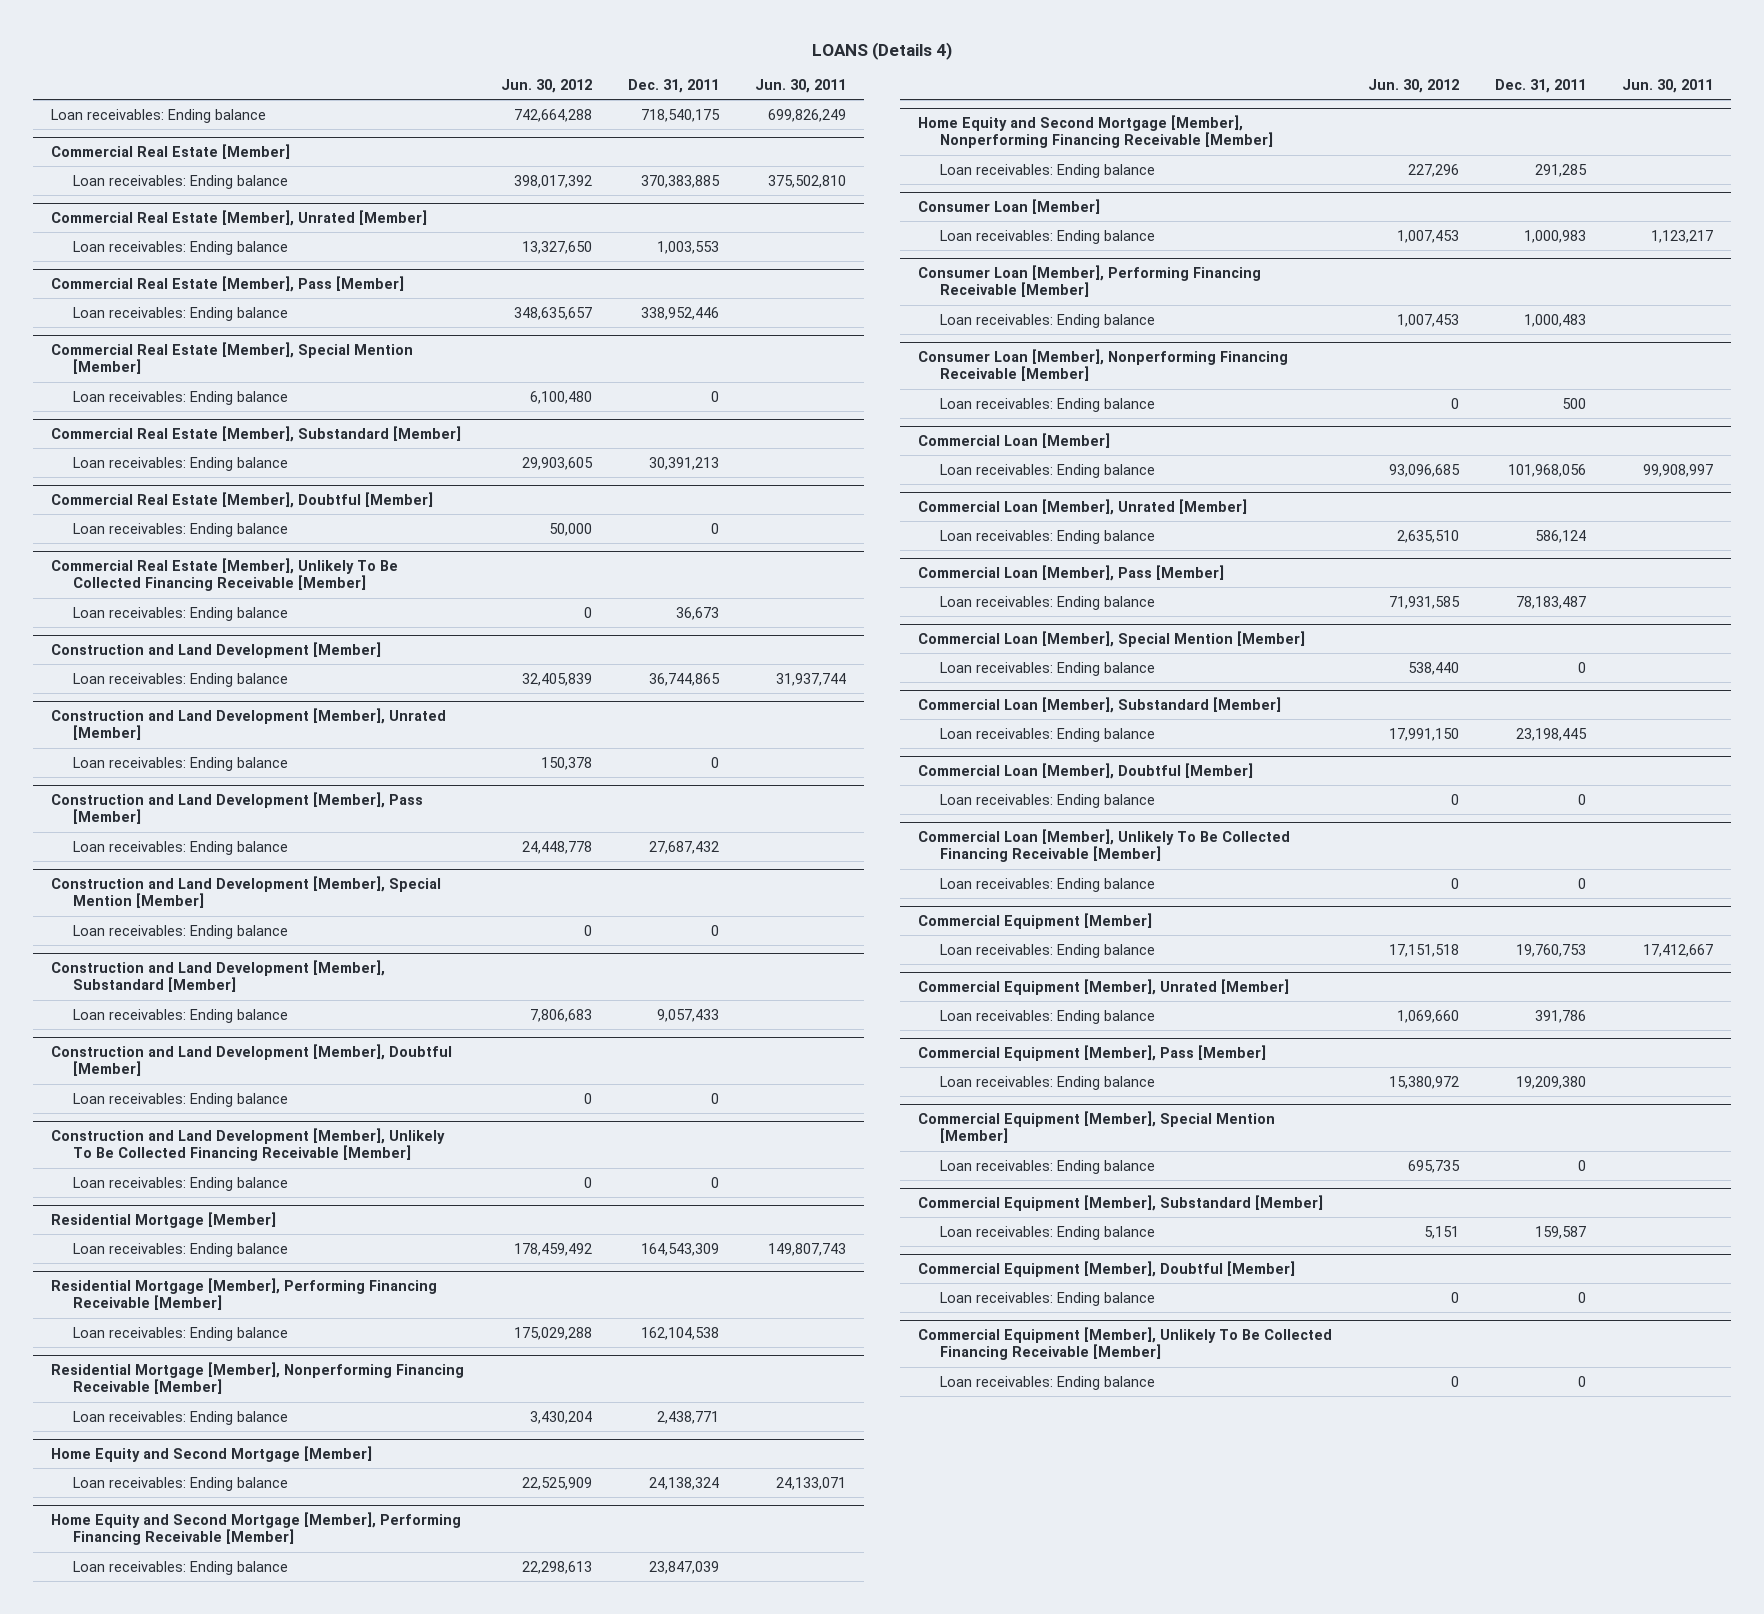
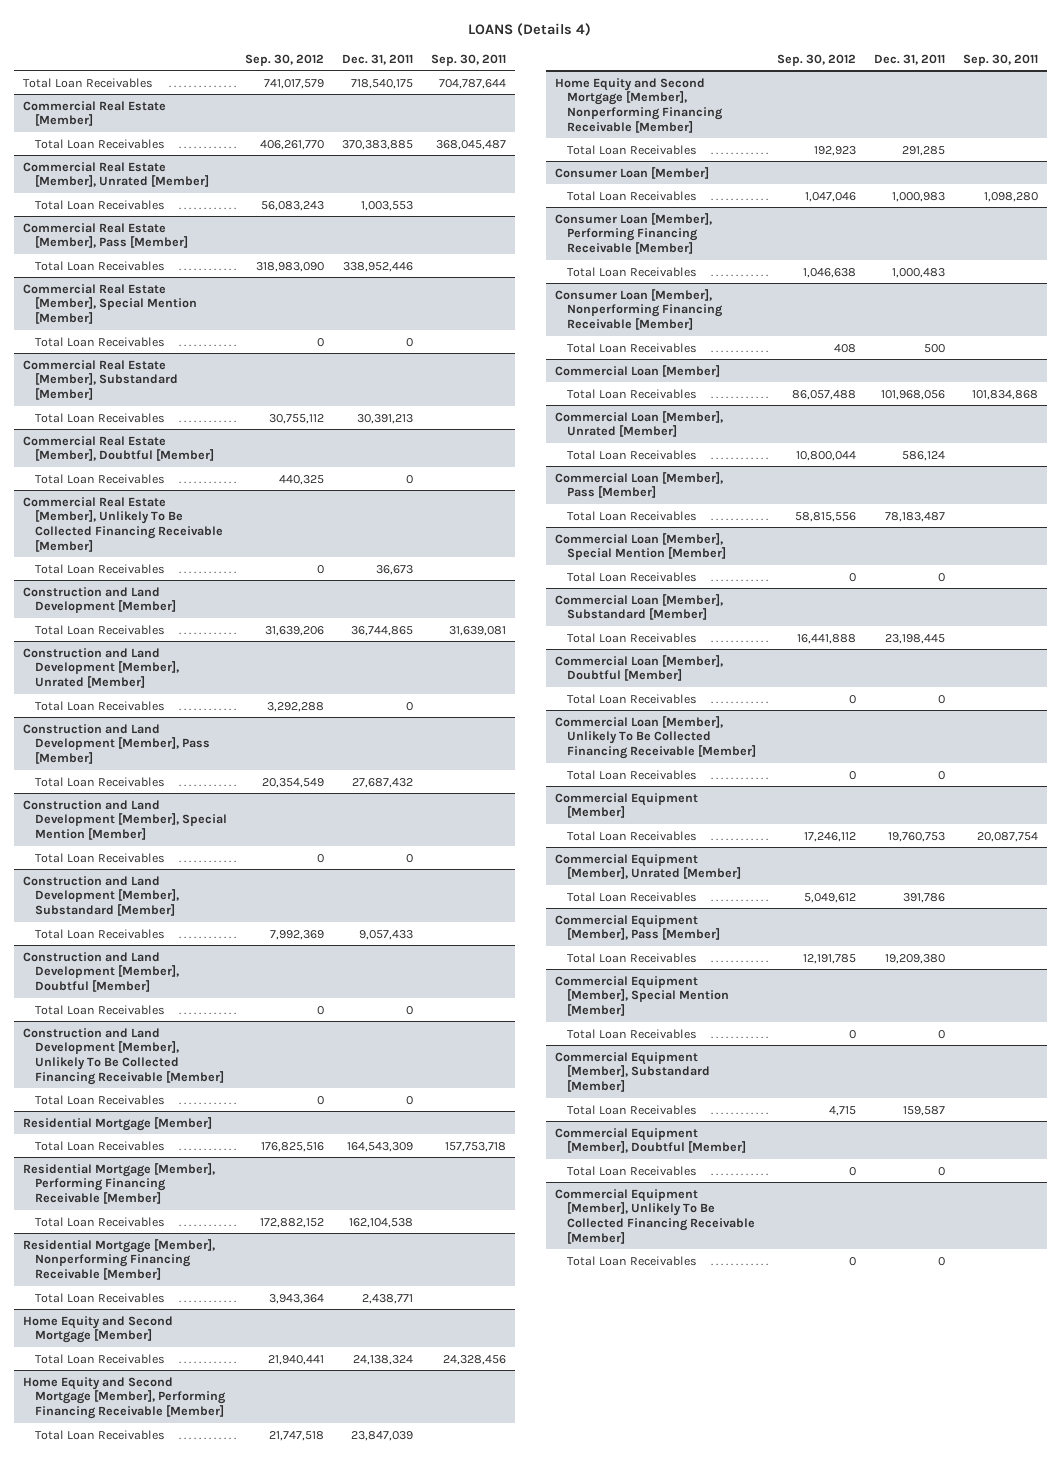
- | Jun. 30, 2012 | Dec. 31, 2011 | Jun. 30, 2011
+ | Sep. 30, 2012 | Dec. 31, 2011 | Sep. 30, 2011
- Loan receivables: Ending balance | 742,664,288 | 718,540,175 | 699,826,249
+ Total Loan Receivables | 741,017,579 | 718,540,175 | 704,787,644
@ Commercial Real Estate [Member]
- Loan receivables: Ending balance | 398,017,392 | 370,383,885 | 375,502,810
+ Total Loan Receivables | 406,261,770 | 370,383,885 | 368,045,487
@ Commercial Real Estate [Member], Unrated [Member]
- Loan receivables: Ending balance | 13,327,650 | 1,003,553 |
+ Total Loan Receivables | 56,083,243 | 1,003,553 |
@ Commercial Real Estate [Member], Pass [Member]
- Loan receivables: Ending balance | 348,635,657 | 338,952,446 |
+ Total Loan Receivables | 318,983,090 | 338,952,446 |
@ Commercial Real Estate [Member], Special Mention [Member]
- Loan receivables: Ending balance | 6,100,480 | 0 |
+ Total Loan Receivables | 0 | 0 |
@ Commercial Real Estate [Member], Substandard [Member]
- Loan receivables: Ending balance | 29,903,605 | 30,391,213 |
+ Total Loan Receivables | 30,755,112 | 30,391,213 |
@ Commercial Real Estate [Member], Doubtful [Member]
- Loan receivables: Ending balance | 50,000 | 0 |
+ Total Loan Receivables | 440,325 | 0 |
@ Commercial Real Estate [Member], Unlikely To Be Collected Financing Receivable [Member]
- Loan receivables: Ending balance | 0 | 36,673 |
+ Total Loan Receivables | 0 | 36,673 |
@ Construction and Land Development [Member]
- Loan receivables: Ending balance | 32,405,839 | 36,744,865 | 31,937,744
+ Total Loan Receivables | 31,639,206 | 36,744,865 | 31,639,081
@ Construction and Land Development [Member], Unrated [Member]
- Loan receivables: Ending balance | 150,378 | 0 |
+ Total Loan Receivables | 3,292,288 | 0 |
@ Construction and Land Development [Member], Pass [Member]
- Loan receivables: Ending balance | 24,448,778 | 27,687,432 |
+ Total Loan Receivables | 20,354,549 | 27,687,432 |
@ Construction and Land Development [Member], Special Mention [Member]
- Loan receivables: Ending balance | 0 | 0 |
+ Total Loan Receivables | 0 | 0 |
@ Construction and Land Development [Member], Substandard [Member]
- Loan receivables: Ending balance | 7,806,683 | 9,057,433 |
+ Total Loan Receivables | 7,992,369 | 9,057,433 |
@ Construction and Land Development [Member], Doubtful [Member]
- Loan receivables: Ending balance | 0 | 0 |
+ Total Loan Receivables | 0 | 0 |
@ Construction and Land Development [Member], Unlikely To Be Collected Financing Receivable [Member]
- Loan receivables: Ending balance | 0 | 0 |
+ Total Loan Receivables | 0 | 0 |
@ Residential Mortgage [Member]
- Loan receivables: Ending balance | 178,459,492 | 164,543,309 | 149,807,743
+ Total Loan Receivables | 176,825,516 | 164,543,309 | 157,753,718
@ Residential Mortgage [Member], Performing Financing Receivable [Member]
- Loan receivables: Ending balance | 175,029,288 | 162,104,538 |
+ Total Loan Receivables | 172,882,152 | 162,104,538 |
@ Residential Mortgage [Member], Nonperforming Financing Receivable [Member]
- Loan receivables: Ending balance | 3,430,204 | 2,438,771 |
+ Total Loan Receivables | 3,943,364 | 2,438,771 |
@ Home Equity and Second Mortgage [Member]
- Loan receivables: Ending balance | 22,525,909 | 24,138,324 | 24,133,071
+ Total Loan Receivables | 21,940,441 | 24,138,324 | 24,328,456
@ Home Equity and Second Mortgage [Member], Performing Financing Receivable [Member]
- Loan receivables: Ending balance | 22,298,613 | 23,847,039 |
+ Total Loan Receivables | 21,747,518 | 23,847,039 |
@ Home Equity and Second Mortgage [Member], Nonperforming Financing Receivable [Member]
- Loan receivables: Ending balance | 227,296 | 291,285 |
+ Total Loan Receivables | 192,923 | 291,285 |
@ Consumer Loan [Member]
- Loan receivables: Ending balance | 1,007,453 | 1,000,983 | 1,123,217
+ Total Loan Receivables | 1,047,046 | 1,000,983 | 1,098,280
@ Consumer Loan [Member], Performing Financing Receivable [Member]
- Loan receivables: Ending balance | 1,007,453 | 1,000,483 |
+ Total Loan Receivables | 1,046,638 | 1,000,483 |
@ Consumer Loan [Member], Nonperforming Financing Receivable [Member]
- Loan receivables: Ending balance | 0 | 500 |
+ Total Loan Receivables | 408 | 500 |
@ Commercial Loan [Member]
- Loan receivables: Ending balance | 93,096,685 | 101,968,056 | 99,908,997
+ Total Loan Receivables | 86,057,488 | 101,968,056 | 101,834,868
@ Commercial Loan [Member], Unrated [Member]
- Loan receivables: Ending balance | 2,635,510 | 586,124 |
+ Total Loan Receivables | 10,800,044 | 586,124 |
@ Commercial Loan [Member], Pass [Member]
- Loan receivables: Ending balance | 71,931,585 | 78,183,487 |
+ Total Loan Receivables | 58,815,556 | 78,183,487 |
@ Commercial Loan [Member], Special Mention [Member]
- Loan receivables: Ending balance | 538,440 | 0 |
+ Total Loan Receivables | 0 | 0 |
@ Commercial Loan [Member], Substandard [Member]
- Loan receivables: Ending balance | 17,991,150 | 23,198,445 |
+ Total Loan Receivables | 16,441,888 | 23,198,445 |
@ Commercial Loan [Member], Doubtful [Member]
- Loan receivables: Ending balance | 0 | 0 |
+ Total Loan Receivables | 0 | 0 |
@ Commercial Loan [Member], Unlikely To Be Collected Financing Receivable [Member]
- Loan receivables: Ending balance | 0 | 0 |
+ Total Loan Receivables | 0 | 0 |
@ Commercial Equipment [Member]
- Loan receivables: Ending balance | 17,151,518 | 19,760,753 | 17,412,667
+ Total Loan Receivables | 17,246,112 | 19,760,753 | 20,087,754
@ Commercial Equipment [Member], Unrated [Member]
- Loan receivables: Ending balance | 1,069,660 | 391,786 |
+ Total Loan Receivables | 5,049,612 | 391,786 |
@ Commercial Equipment [Member], Pass [Member]
- Loan receivables: Ending balance | 15,380,972 | 19,209,380 |
+ Total Loan Receivables | 12,191,785 | 19,209,380 |
@ Commercial Equipment [Member], Special Mention [Member]
- Loan receivables: Ending balance | 695,735 | 0 |
+ Total Loan Receivables | 0 | 0 |
@ Commercial Equipment [Member], Substandard [Member]
- Loan receivables: Ending balance | 5,151 | 159,587 |
+ Total Loan Receivables | 4,715 | 159,587 |
@ Commercial Equipment [Member], Doubtful [Member]
- Loan receivables: Ending balance | 0 | 0 |
+ Total Loan Receivables | 0 | 0 |
@ Commercial Equipment [Member], Unlikely To Be Collected Financing Receivable [Member]
- Loan receivables: Ending balance | 0 | 0 |
+ Total Loan Receivables | 0 | 0 |

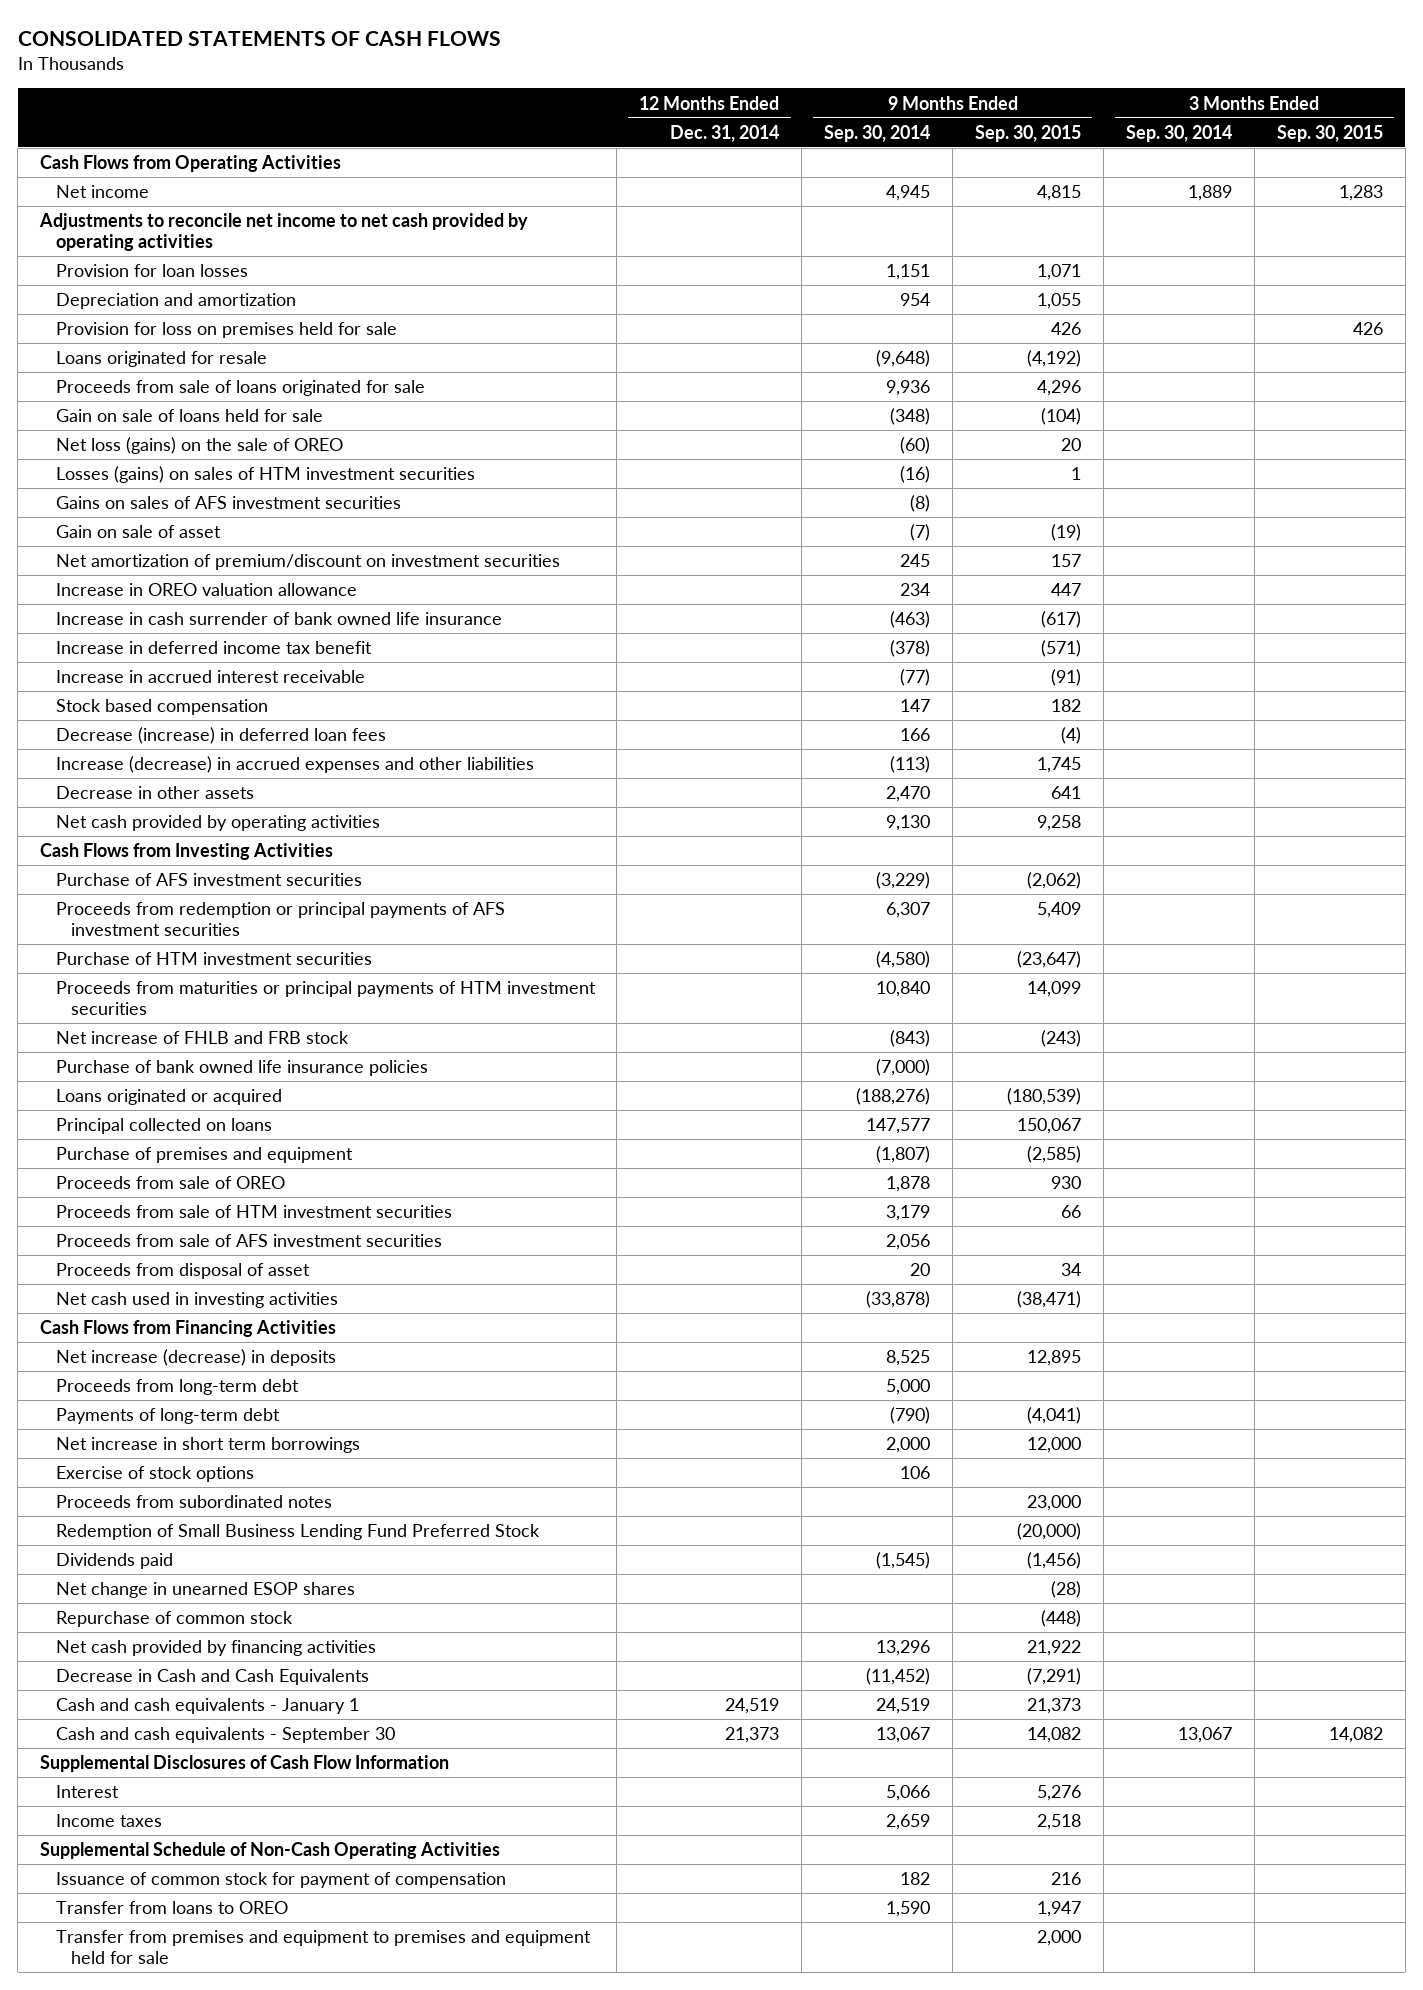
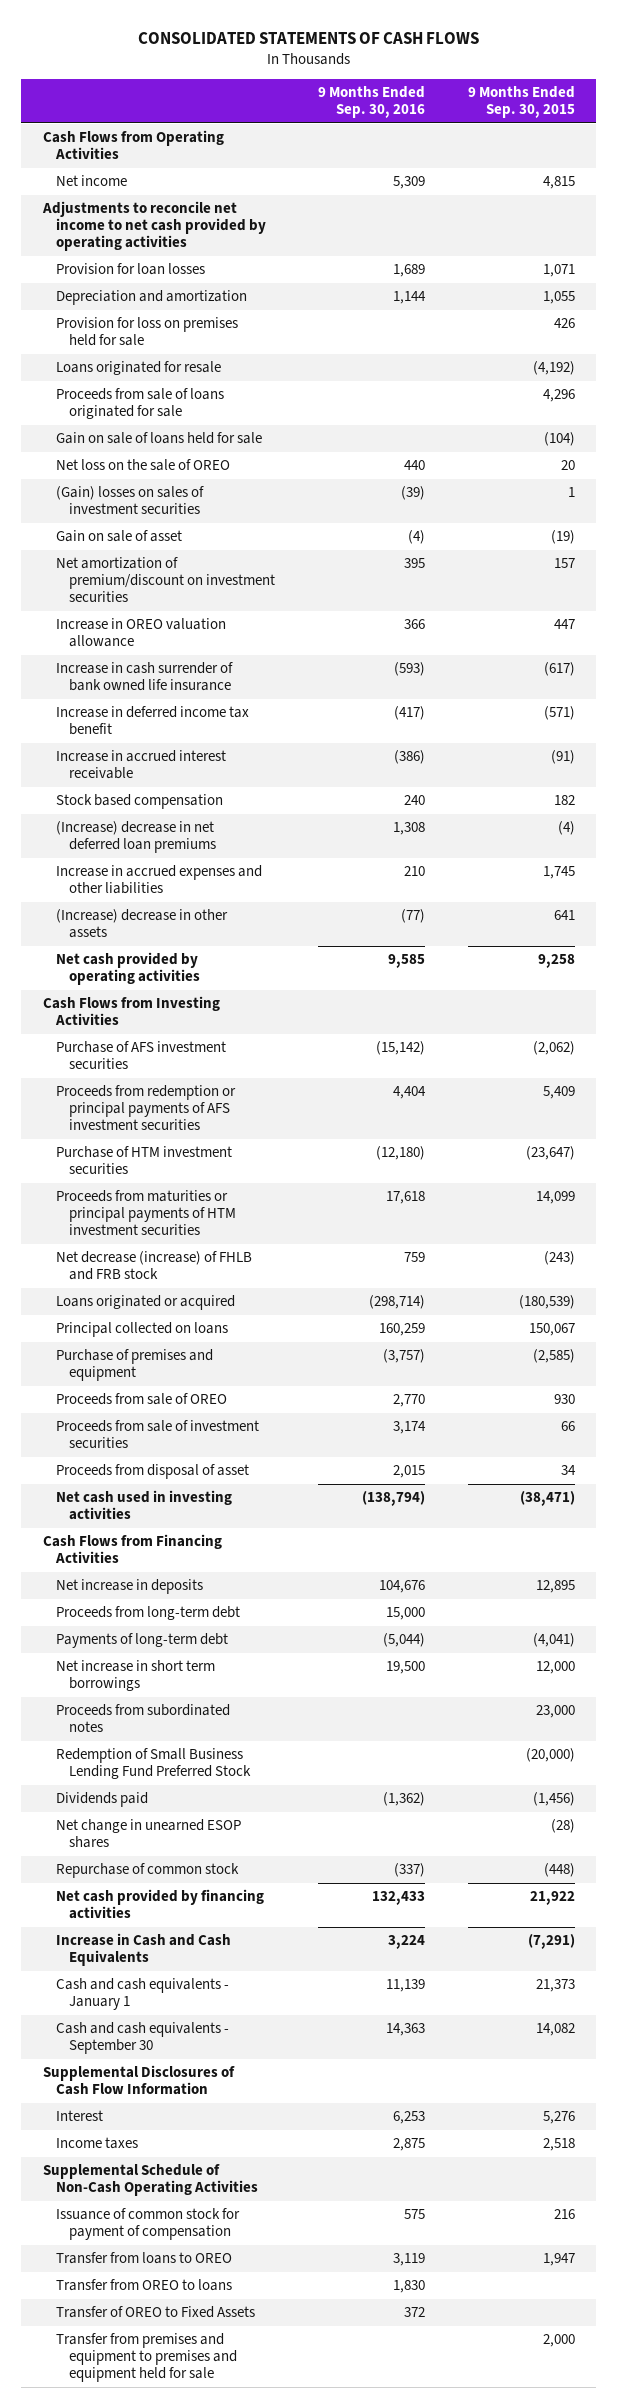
- | 12 Months Ended Dec. 31, 2014 | 9 Months Ended Sep. 30, 2014 | 9 Months Ended Sep. 30, 2015 | 3 Months Ended Sep. 30, 2014 | 3 Months Ended Sep. 30, 2015
+ | 9 Months Ended Sep. 30, 2016 | 9 Months Ended Sep. 30, 2015
- Net loss (gains) on the sale of OREO | | (60) | 20 | |
- Losses (gains) on sales of HTM investment securities | | (16) | 1 | |
- Gains on sales of AFS investment securities | | (8) | | |
+ Net loss on the sale of OREO | 440 | 20
+ (Gain) losses on sales of investment securities | (39) | 1
- Decrease (increase) in deferred loan fees | | 166 | (4) | |
- Increase (decrease) in accrued expenses and other liabilities | | (113) | 1,745 | |
- Decrease in other assets | | 2,470 | 641 | |
+ (Increase) decrease in net deferred loan premiums | 1,308 | (4)
+ Increase in accrued expenses and other liabilities | 210 | 1,745
+ (Increase) decrease in other assets | (77) | 641
- Net increase of FHLB and FRB stock | | (843) | (243) | |
- Purchase of bank owned life insurance policies | | (7,000) | | |
+ Net decrease (increase) of FHLB and FRB stock | 759 | (243)
- Proceeds from sale of HTM investment securities | | 3,179 | 66 | |
- Proceeds from sale of AFS investment securities | | 2,056 | | |
+ Proceeds from sale of investment securities | 3,174 | 66
- Net increase (decrease) in deposits | | 8,525 | 12,895 | |
+ Net increase in deposits | 104,676 | 12,895
- Exercise of stock options | | 106 | | |
- Decrease in Cash and Cash Equivalents | | (11,452) | (7,291) | |
+ Increase in Cash and Cash Equivalents | 3,224 | (7,291)
+ Transfer from OREO to loans | 1,830 |
+ Transfer of OREO to Fixed Assets | 372 |

